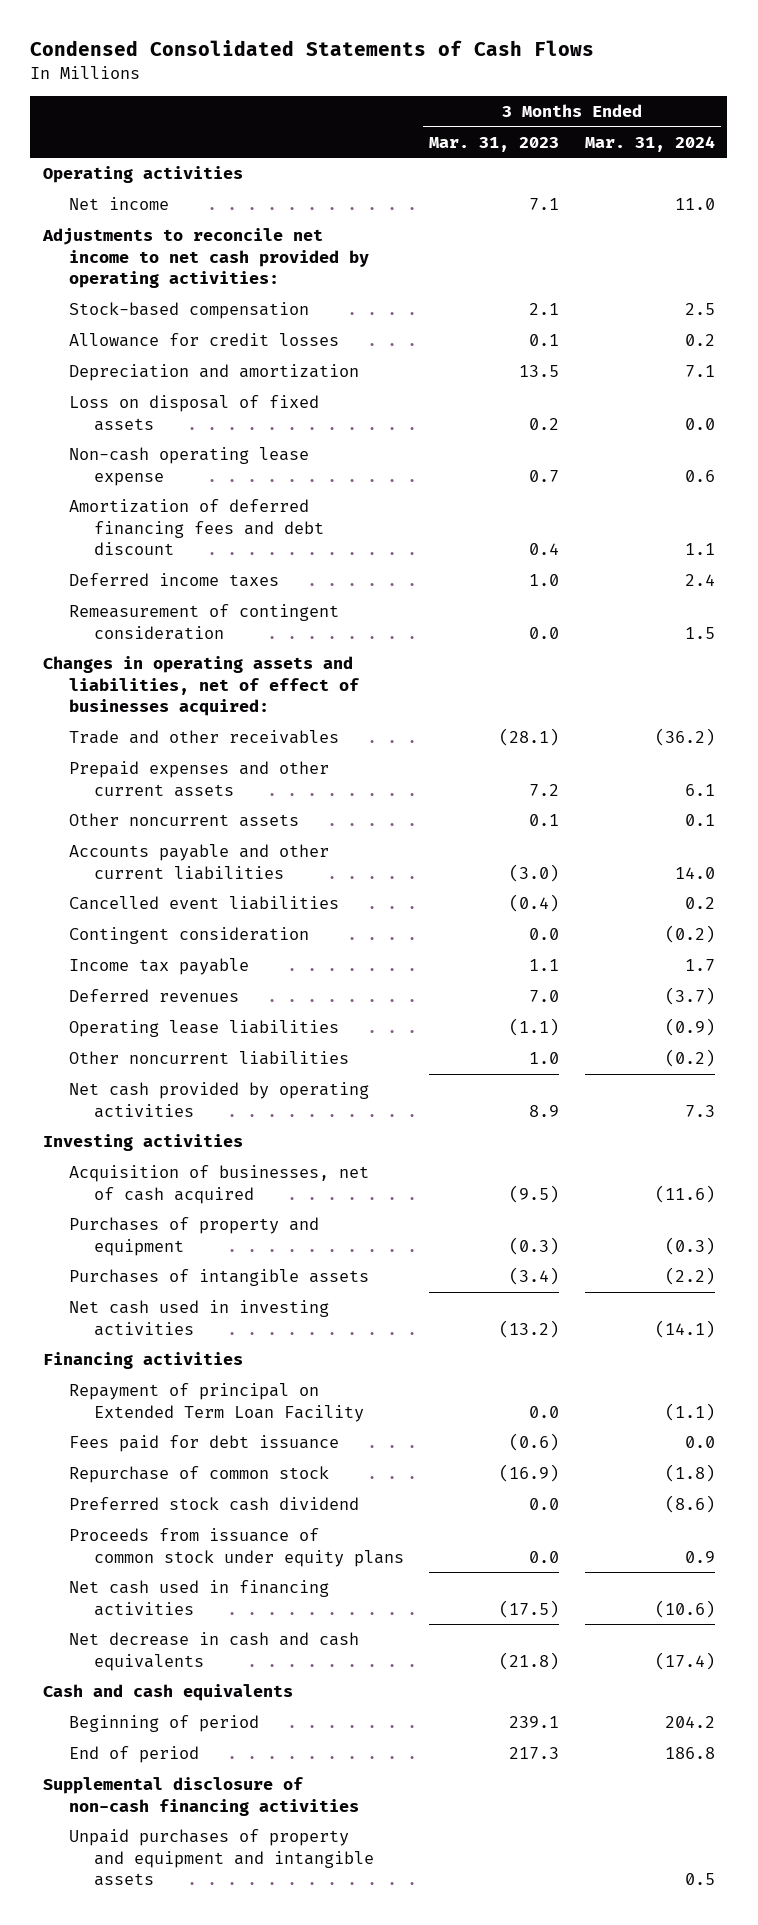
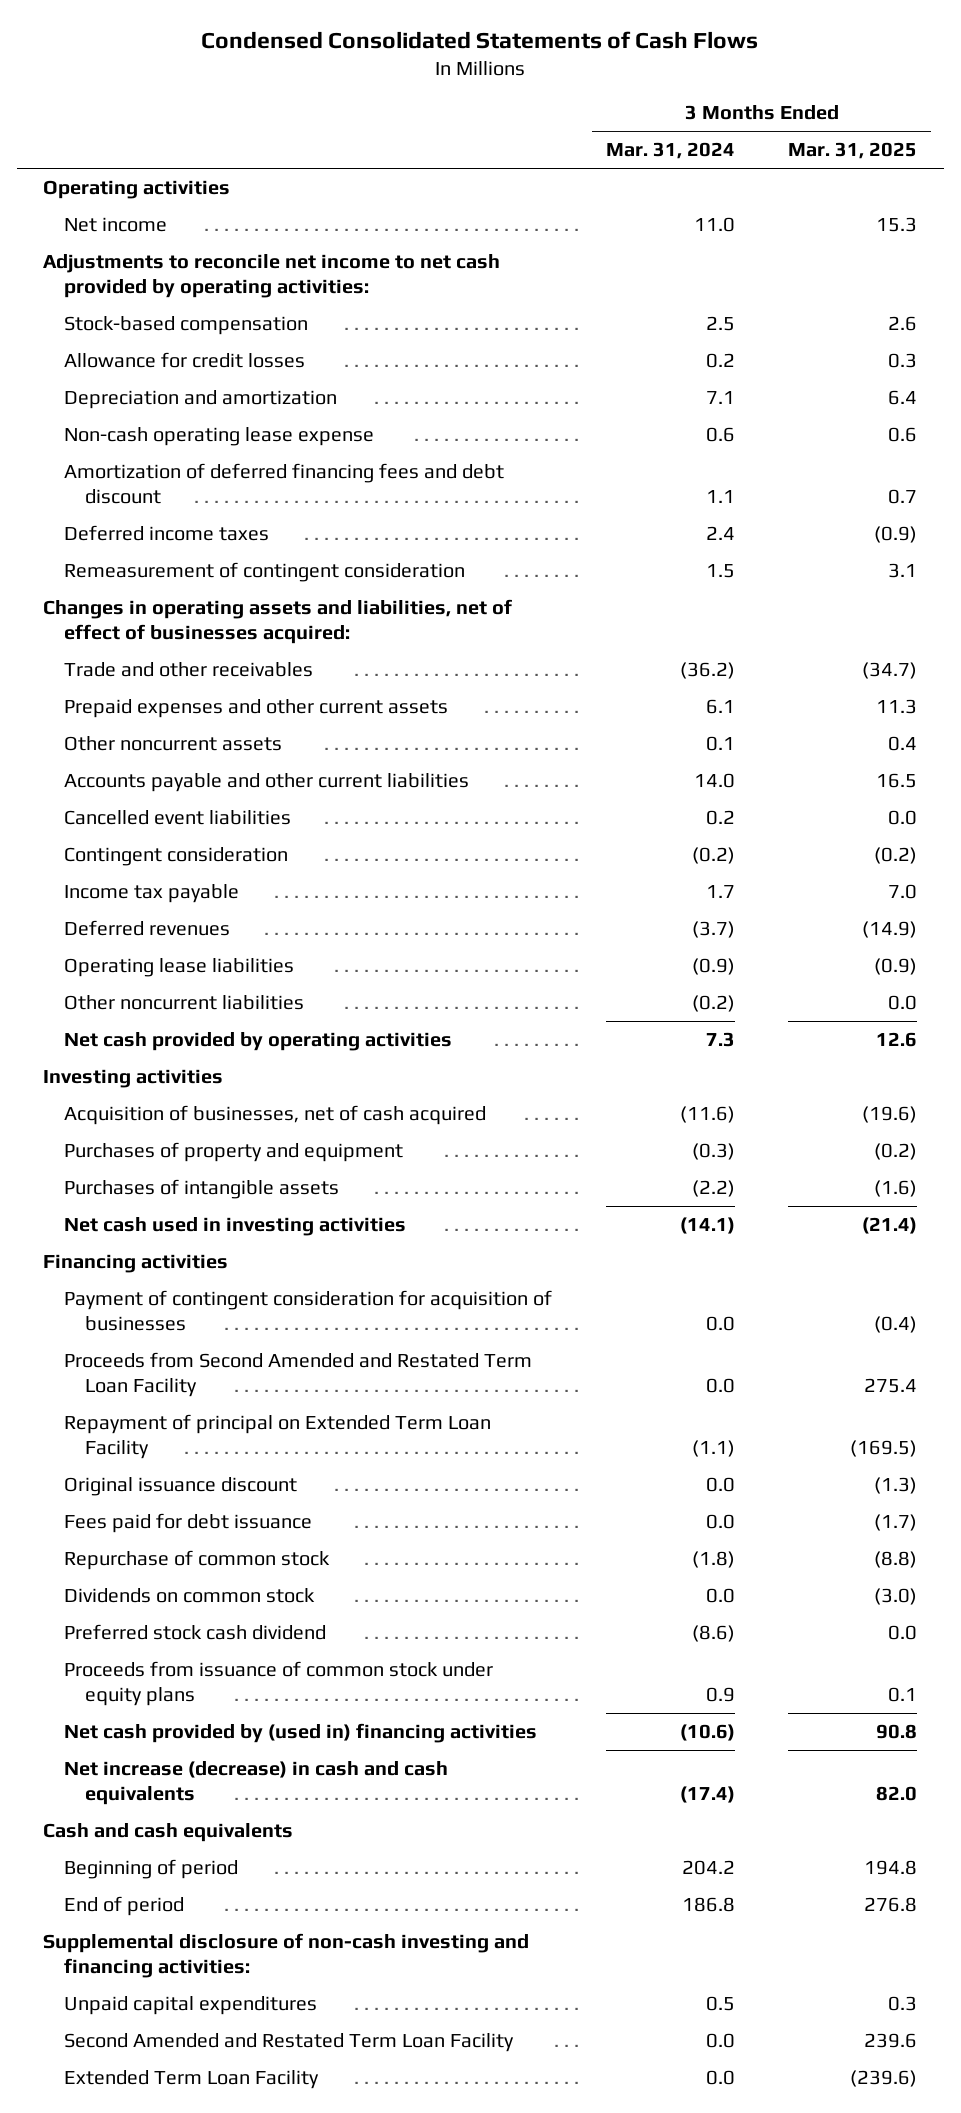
- | 3 Months Ended Mar. 31, 2023 | 3 Months Ended Mar. 31, 2024
+ | 3 Months Ended Mar. 31, 2024 | 3 Months Ended Mar. 31, 2025
- Loss on disposal of fixed assets | 0.2 | 0.0
+ Payment of contingent consideration for acquisition of businesses | 0.0 | (0.4)
+ Proceeds from Second Amended and Restated Term Loan Facility | 0.0 | 275.4
+ Original issuance discount | 0.0 | (1.3)
+ Dividends on common stock | 0.0 | (3.0)
- Net cash used in financing activities | (17.5) | (10.6)
- Net decrease in cash and cash equivalents | (21.8) | (17.4)
+ Net cash provided by (used in) financing activities | (10.6) | 90.8
+ Net increase (decrease) in cash and cash equivalents | (17.4) | 82.0
- Supplemental disclosure of non-cash financing activities
- Unpaid purchases of property and equipment and intangible assets | | 0.5
+ Supplemental disclosure of non-cash investing and financing activities:
+ Unpaid capital expenditures | 0.5 | 0.3
+ Second Amended and Restated Term Loan Facility | 0.0 | 239.6
+ Extended Term Loan Facility | 0.0 | (239.6)

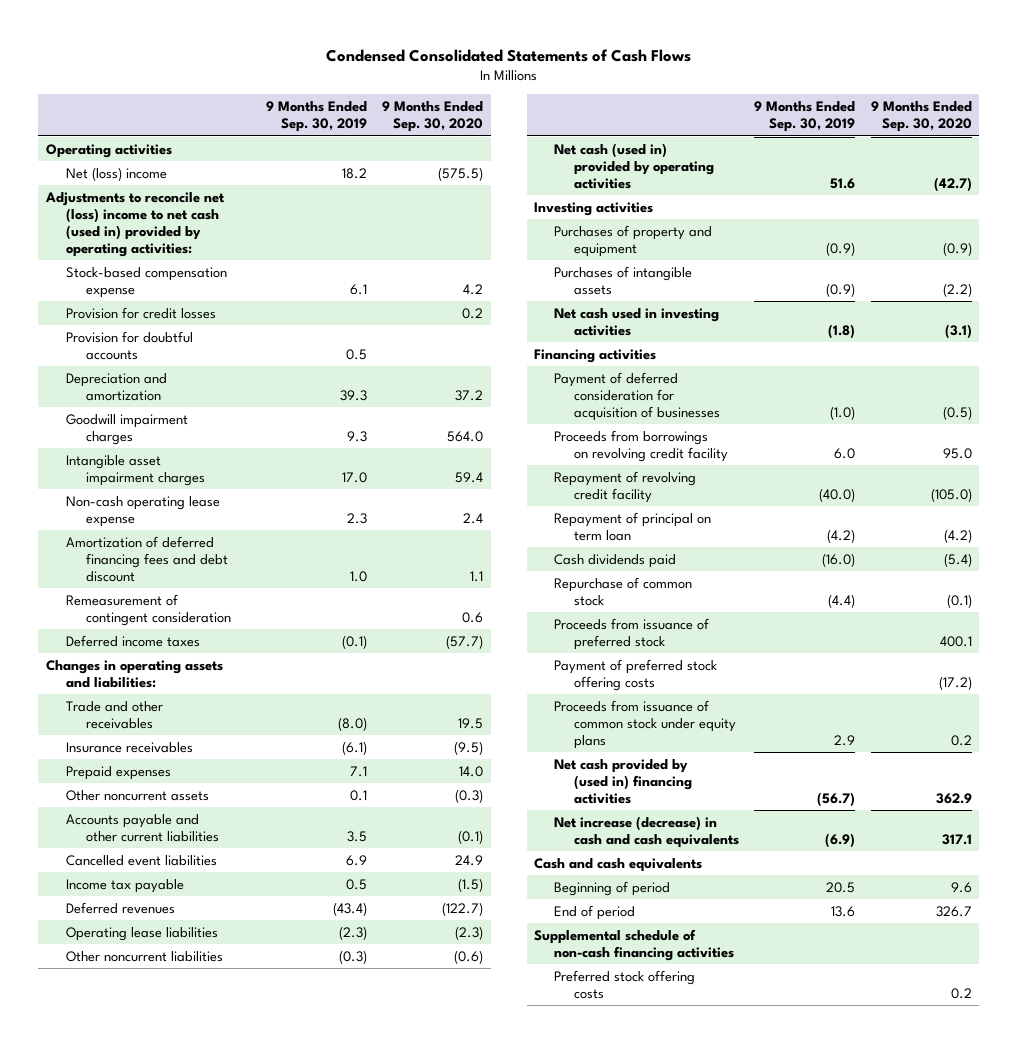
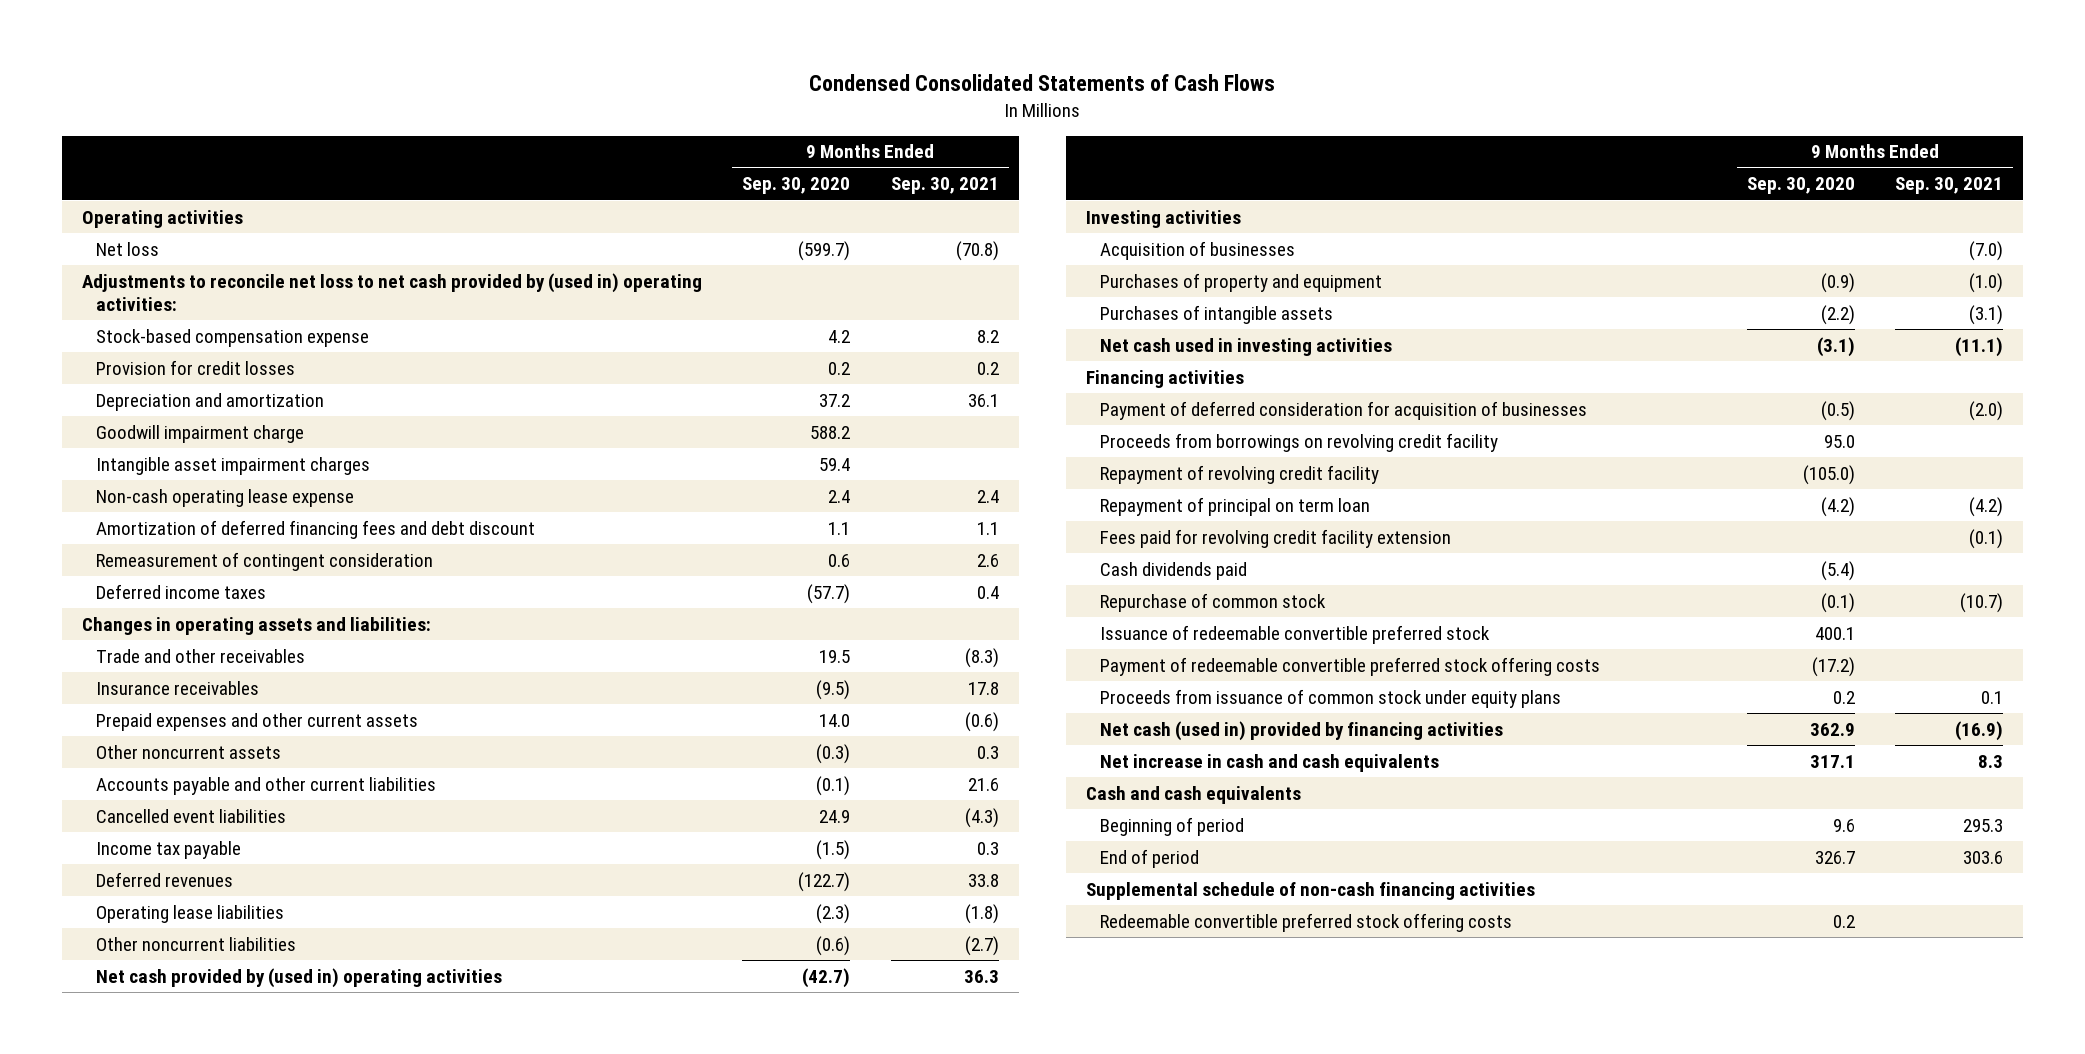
- | 9 Months Ended Sep. 30, 2019 | 9 Months Ended Sep. 30, 2020
+ | 9 Months Ended Sep. 30, 2020 | 9 Months Ended Sep. 30, 2021
- Net (loss) income | 18.2 | (575.5)
- Adjustments to reconcile net (loss) income to net cash (used in) provided by operating activities:
+ Net loss | (599.7) | (70.8)
+ Adjustments to reconcile net loss to net cash provided by (used in) operating activities:
- Provision for doubtful accounts | 0.5 |
- Goodwill impairment charges | 9.3 | 564.0
+ Goodwill impairment charge | 588.2 |
- Prepaid expenses | 7.1 | 14.0
+ Prepaid expenses and other current assets | 14.0 | (0.6)
- Net cash (used in) provided by operating activities | 51.6 | (42.7)
+ Net cash provided by (used in) operating activities | (42.7) | 36.3
+ Acquisition of businesses | | (7.0)
+ Fees paid for revolving credit facility extension | | (0.1)
- Proceeds from issuance of preferred stock | | 400.1
- Payment of preferred stock offering costs | | (17.2)
+ Issuance of redeemable convertible preferred stock | 400.1 |
+ Payment of redeemable convertible preferred stock offering costs | (17.2) |
- Net cash provided by (used in) financing activities | (56.7) | 362.9
- Net increase (decrease) in cash and cash equivalents | (6.9) | 317.1
+ Net cash (used in) provided by financing activities | 362.9 | (16.9)
+ Net increase in cash and cash equivalents | 317.1 | 8.3
- Preferred stock offering costs | | 0.2
+ Redeemable convertible preferred stock offering costs | 0.2 |

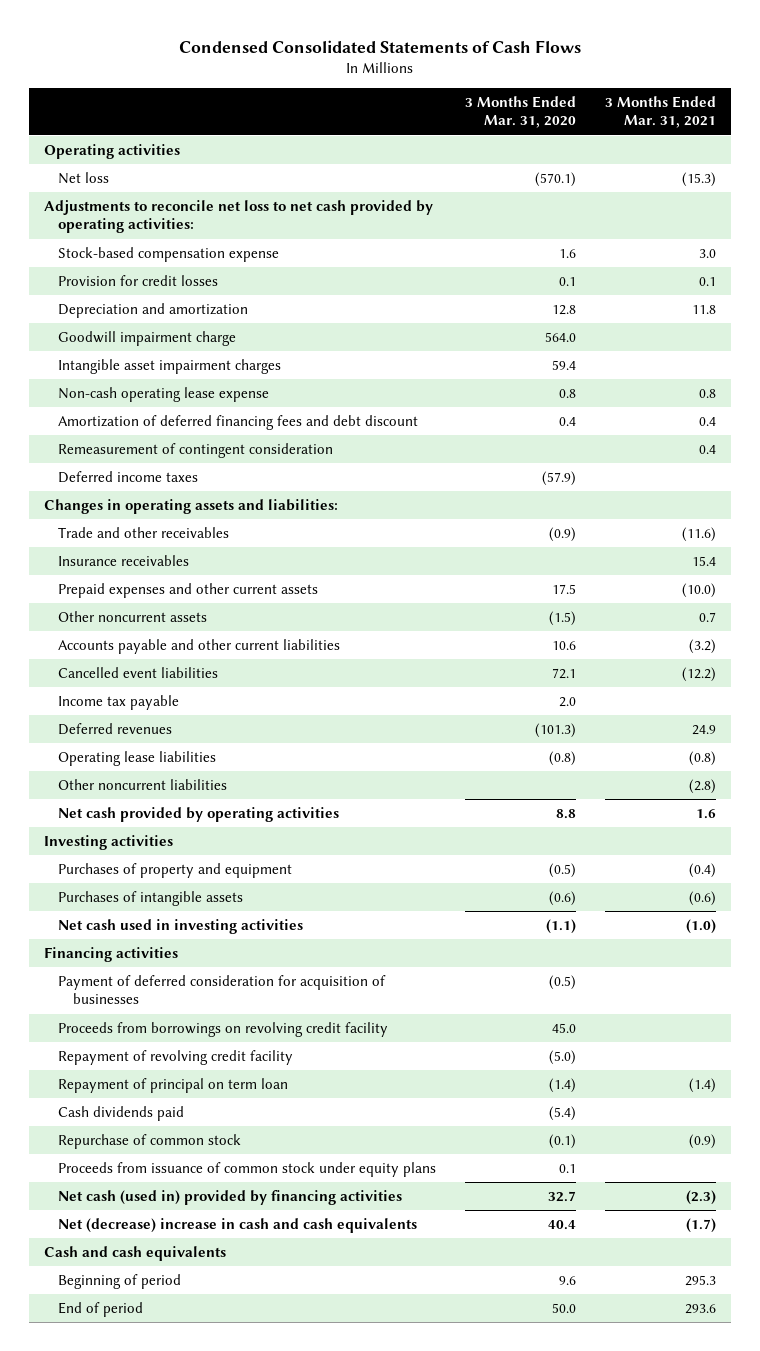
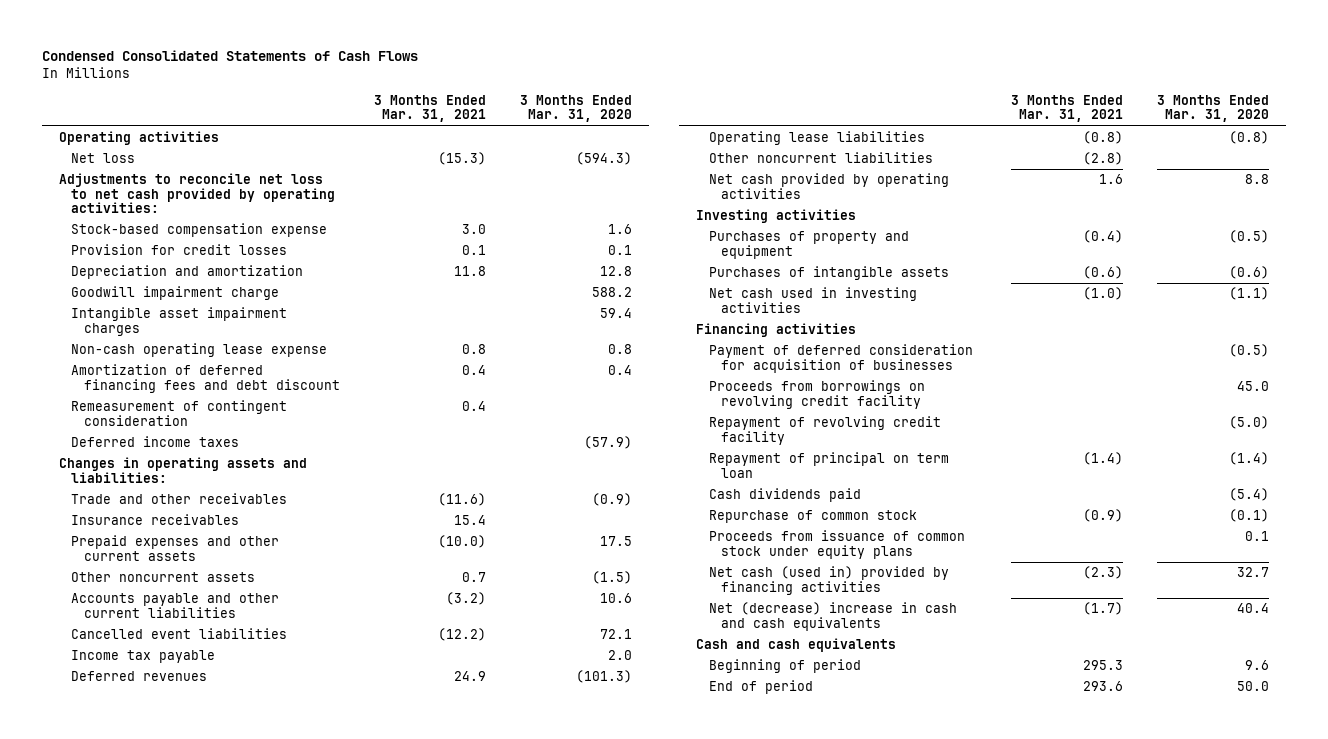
- | 3 Months Ended Mar. 31, 2020 | 3 Months Ended Mar. 31, 2021
+ | 3 Months Ended Mar. 31, 2021 | 3 Months Ended Mar. 31, 2020
- Net loss | (570.1) | (15.3)
+ Net loss | (15.3) | (594.3)
- Goodwill impairment charge | 564.0 |
+ Goodwill impairment charge | | 588.2

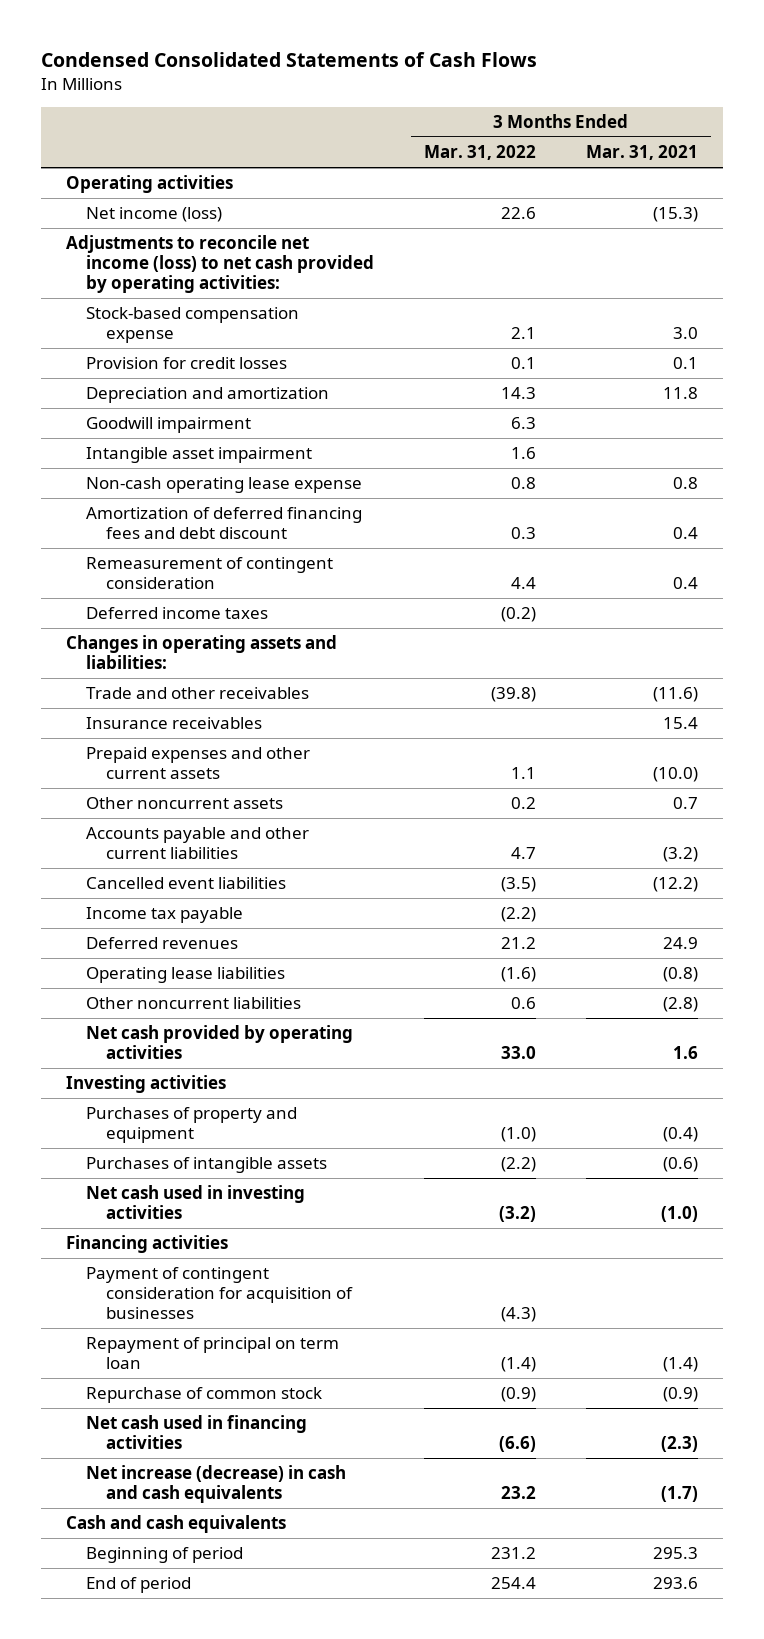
- | 3 Months Ended Mar. 31, 2021 | 3 Months Ended Mar. 31, 2020
+ | 3 Months Ended Mar. 31, 2022 | 3 Months Ended Mar. 31, 2021
- Net loss | (15.3) | (594.3)
- Adjustments to reconcile net loss to net cash provided by operating activities:
+ Net income (loss) | 22.6 | (15.3)
+ Adjustments to reconcile net income (loss) to net cash provided by operating activities:
- Goodwill impairment charge | | 588.2
- Intangible asset impairment charges | | 59.4
+ Goodwill impairment | 6.3 |
+ Intangible asset impairment | 1.6 |
- Payment of deferred consideration for acquisition of businesses | | (0.5)
- Proceeds from borrowings on revolving credit facility | | 45.0
- Repayment of revolving credit facility | | (5.0)
+ Payment of contingent consideration for acquisition of businesses | (4.3) |
- Cash dividends paid | | (5.4)
- Proceeds from issuance of common stock under equity plans | | 0.1
- Net cash (used in) provided by financing activities | (2.3) | 32.7
- Net (decrease) increase in cash and cash equivalents | (1.7) | 40.4
+ Net cash used in financing activities | (6.6) | (2.3)
+ Net increase (decrease) in cash and cash equivalents | 23.2 | (1.7)

